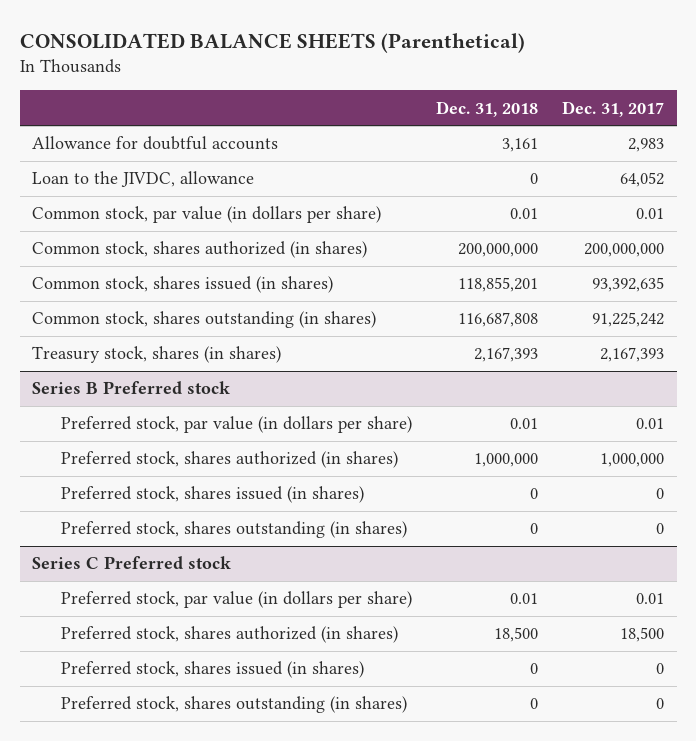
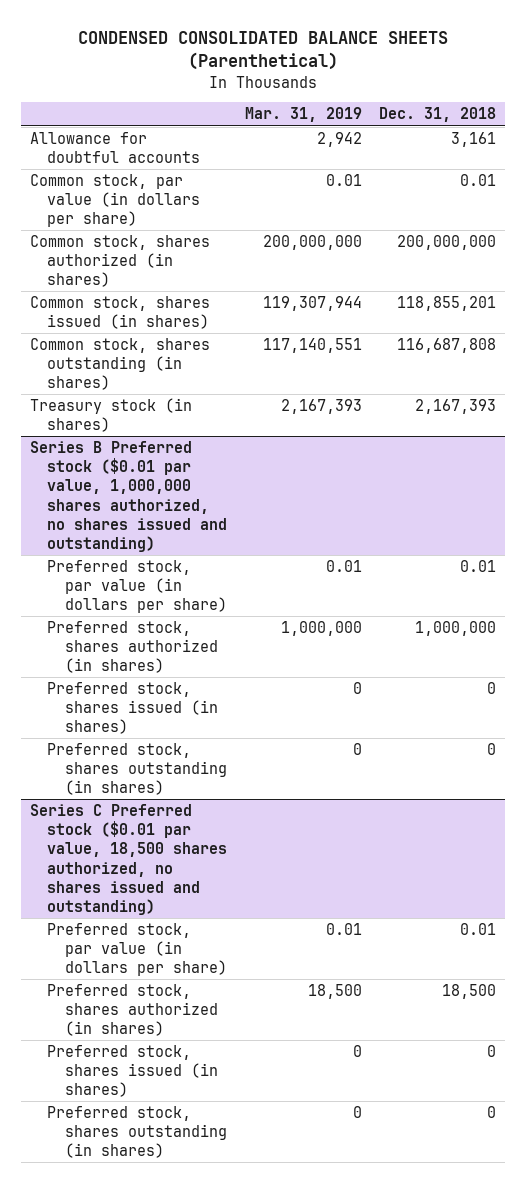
- CONSOLIDATED BALANCE SHEETS (Parenthetical)
+ CONDENSED CONSOLIDATED BALANCE SHEETS (Parenthetical)
- | Dec. 31, 2018 | Dec. 31, 2017
+ | Mar. 31, 2019 | Dec. 31, 2018
- Loan to the JIVDC, allowance | 0 | 64,052
- Treasury stock, shares (in shares) | 2,167,393 | 2,167,393
- Series B Preferred stock
+ Treasury stock (in shares) | 2,167,393 | 2,167,393
+ Series B Preferred stock ($0.01 par value, 1,000,000 shares authorized, no shares issued and outstanding)
- Series C Preferred stock
+ Series C Preferred stock ($0.01 par value, 18,500 shares authorized, no shares issued and outstanding)

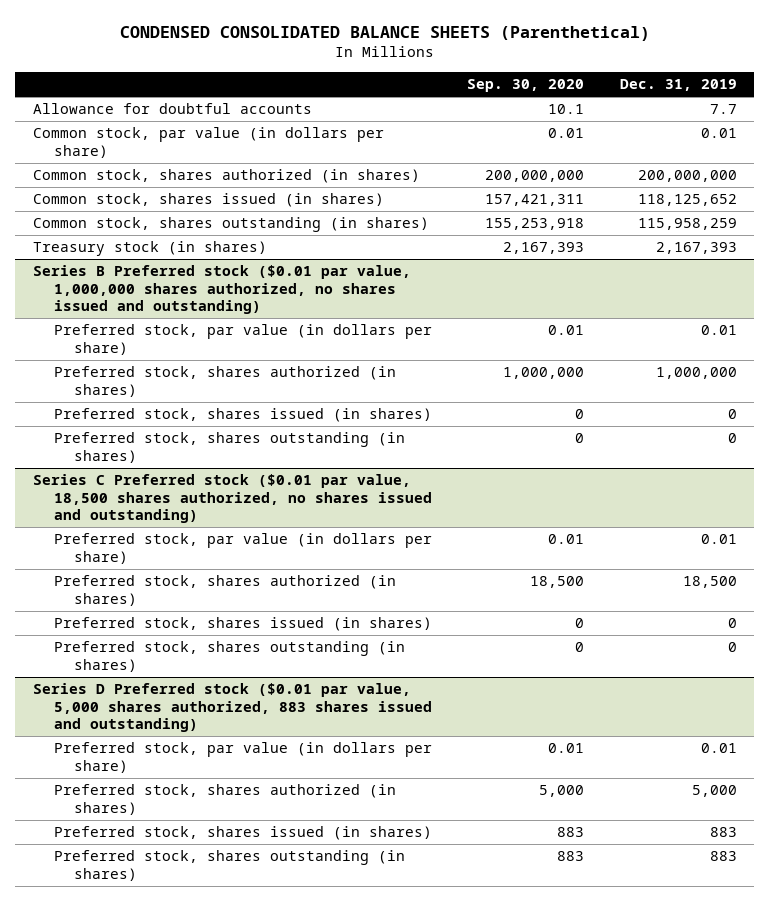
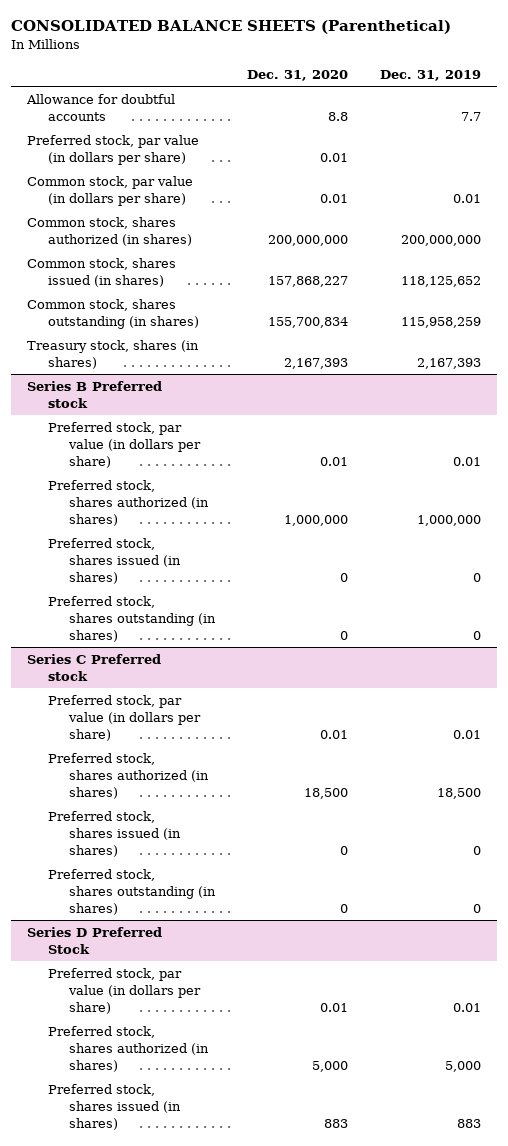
- CONDENSED CONSOLIDATED BALANCE SHEETS (Parenthetical)
+ CONSOLIDATED BALANCE SHEETS (Parenthetical)
- | Sep. 30, 2020 | Dec. 31, 2019
+ | Dec. 31, 2020 | Dec. 31, 2019
+ Preferred stock, par value (in dollars per share) | 0.01 |
- Treasury stock (in shares) | 2,167,393 | 2,167,393
- Series B Preferred stock ($0.01 par value, 1,000,000 shares authorized, no shares issued and outstanding)
+ Treasury stock, shares (in shares) | 2,167,393 | 2,167,393
+ Series B Preferred stock
- Series C Preferred stock ($0.01 par value, 18,500 shares authorized, no shares issued and outstanding)
+ Series C Preferred stock
- Series D Preferred stock ($0.01 par value, 5,000 shares authorized, 883 shares issued and outstanding)
+ Series D Preferred Stock
- Preferred stock, shares outstanding (in shares) | 883 | 883

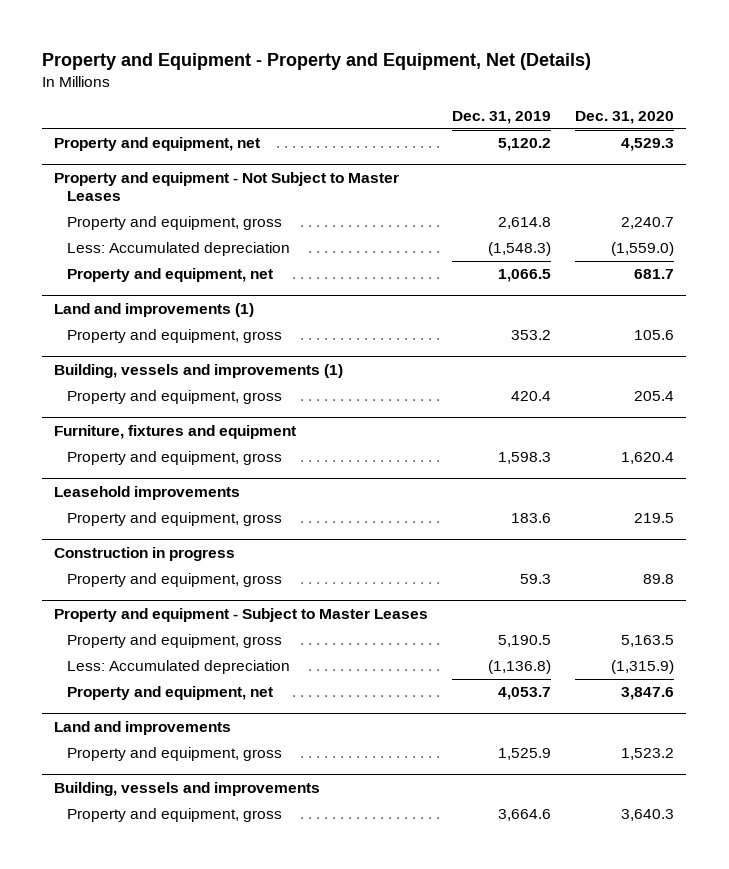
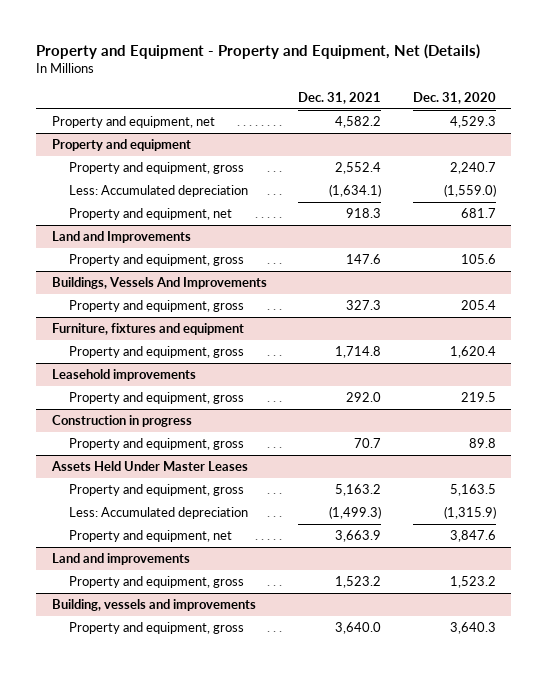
- | Dec. 31, 2019 | Dec. 31, 2020
+ | Dec. 31, 2021 | Dec. 31, 2020
- Property and equipment - Not Subject to Master Leases
+ Property and equipment
- Land and improvements (1)
+ Land and Improvements
- Building, vessels and improvements (1)
+ Buildings, Vessels And Improvements
- Property and equipment - Subject to Master Leases
+ Assets Held Under Master Leases

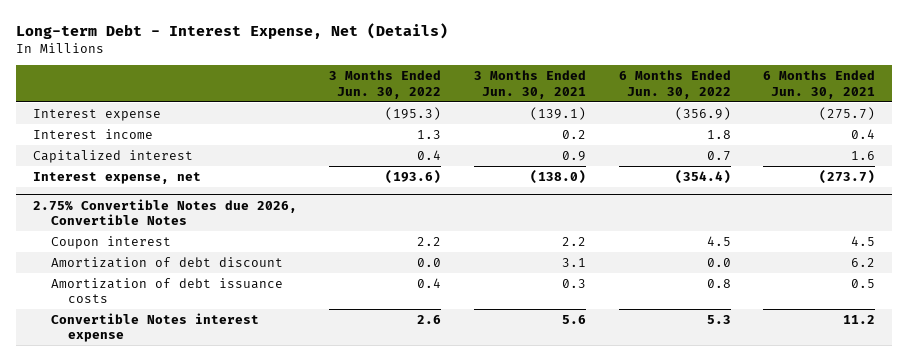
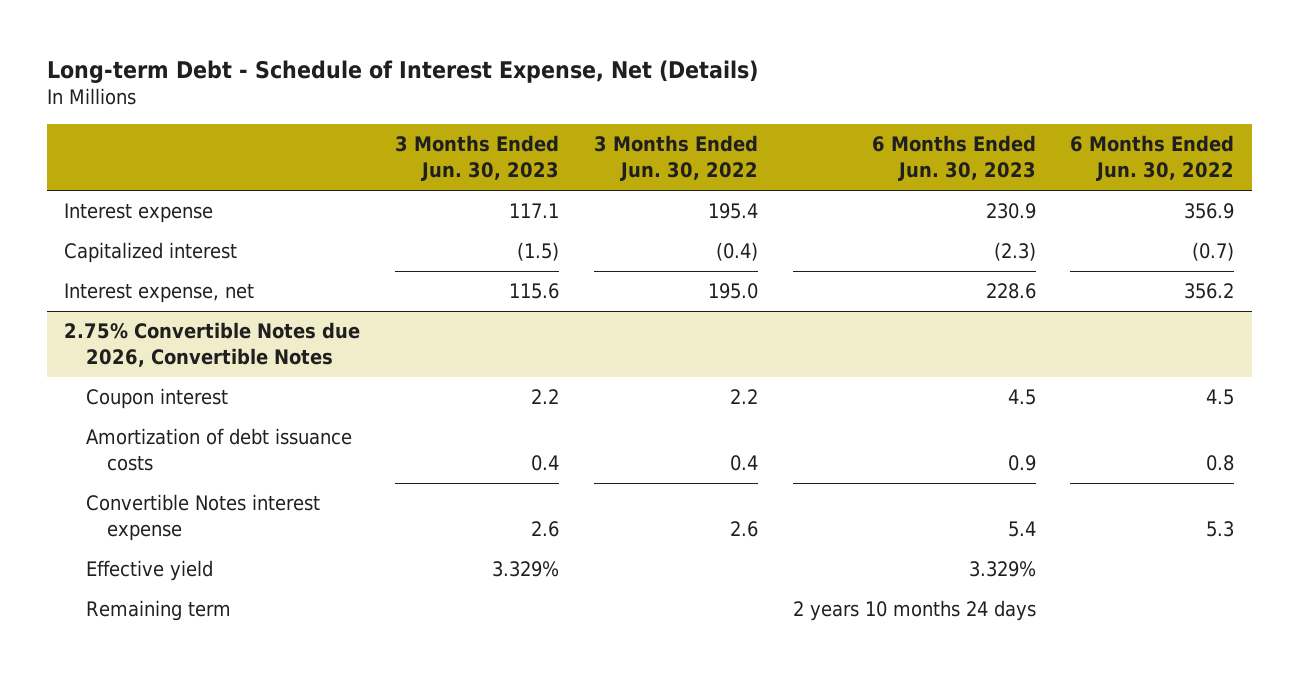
- Long-term Debt - Interest Expense, Net (Details)
+ Long-term Debt - Schedule of Interest Expense, Net (Details)
- | 3 Months Ended Jun. 30, 2022 | 3 Months Ended Jun. 30, 2021 | 6 Months Ended Jun. 30, 2022 | 6 Months Ended Jun. 30, 2021
+ | 3 Months Ended Jun. 30, 2023 | 3 Months Ended Jun. 30, 2022 | 6 Months Ended Jun. 30, 2023 | 6 Months Ended Jun. 30, 2022
- Interest expense | (195.3) | (139.1) | (356.9) | (275.7)
- Interest income | 1.3 | 0.2 | 1.8 | 0.4
- Capitalized interest | 0.4 | 0.9 | 0.7 | 1.6
- Interest expense, net | (193.6) | (138.0) | (354.4) | (273.7)
+ Interest expense | 117.1 | 195.4 | 230.9 | 356.9
+ Capitalized interest | (1.5) | (0.4) | (2.3) | (0.7)
+ Interest expense, net | 115.6 | 195.0 | 228.6 | 356.2
@ 2.75% Convertible Notes due 2026, Convertible Notes
- Amortization of debt discount | 0.0 | 3.1 | 0.0 | 6.2
+ Effective yield | 3.329% | | 3.329% |
+ Remaining term | | | 2 years 10 months 24 days |

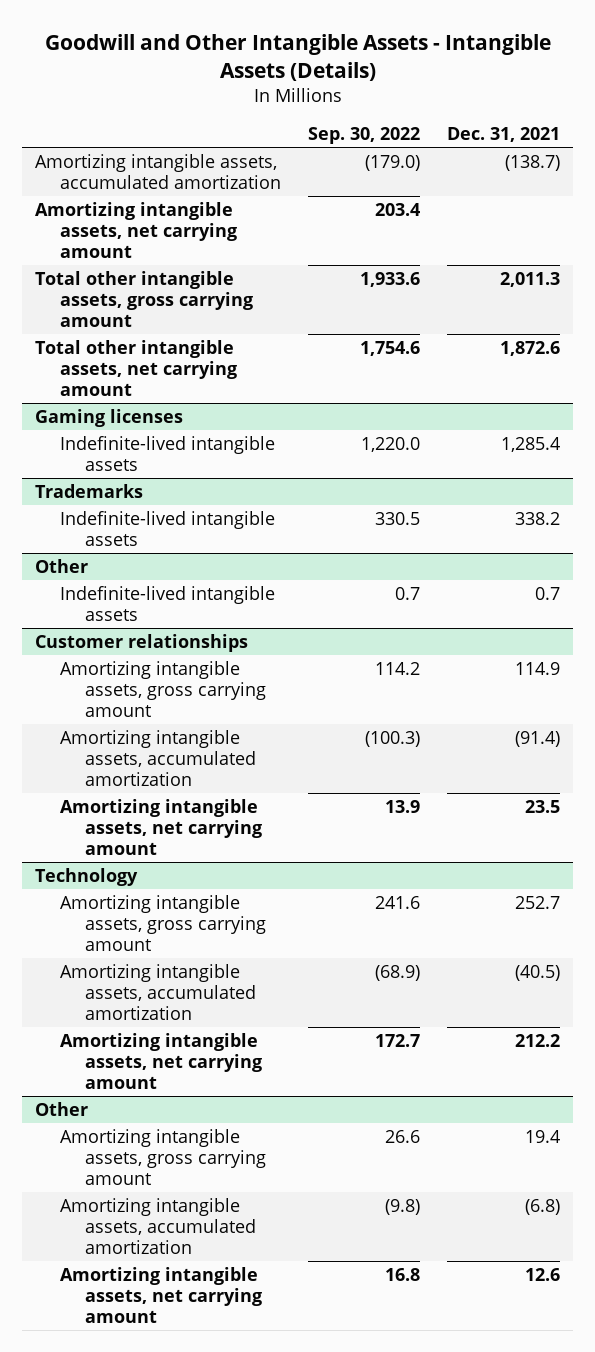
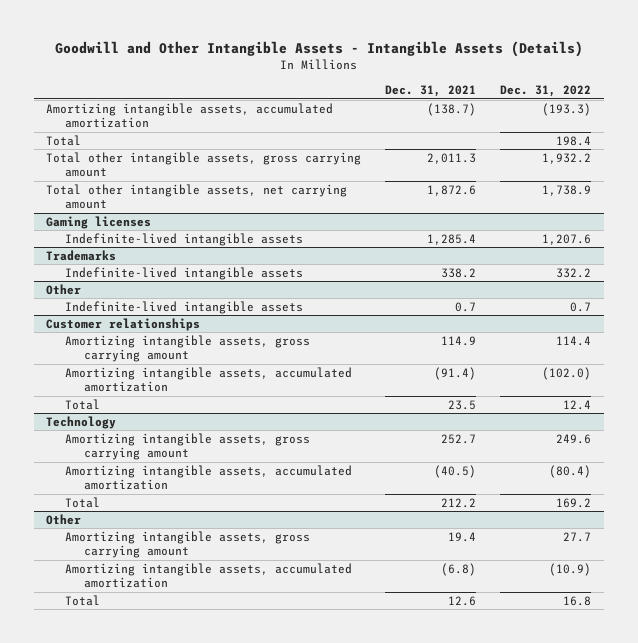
- | Sep. 30, 2022 | Dec. 31, 2021
+ | Dec. 31, 2021 | Dec. 31, 2022
- Amortizing intangible assets, net carrying amount | 203.4 |
+ Total | | 198.4
@ Customer relationships
- Amortizing intangible assets, net carrying amount | 13.9 | 23.5
+ Total | 23.5 | 12.4
@ Technology
- Amortizing intangible assets, net carrying amount | 172.7 | 212.2
+ Total | 212.2 | 169.2
@ Other
- Amortizing intangible assets, net carrying amount | 16.8 | 12.6
+ Total | 12.6 | 16.8

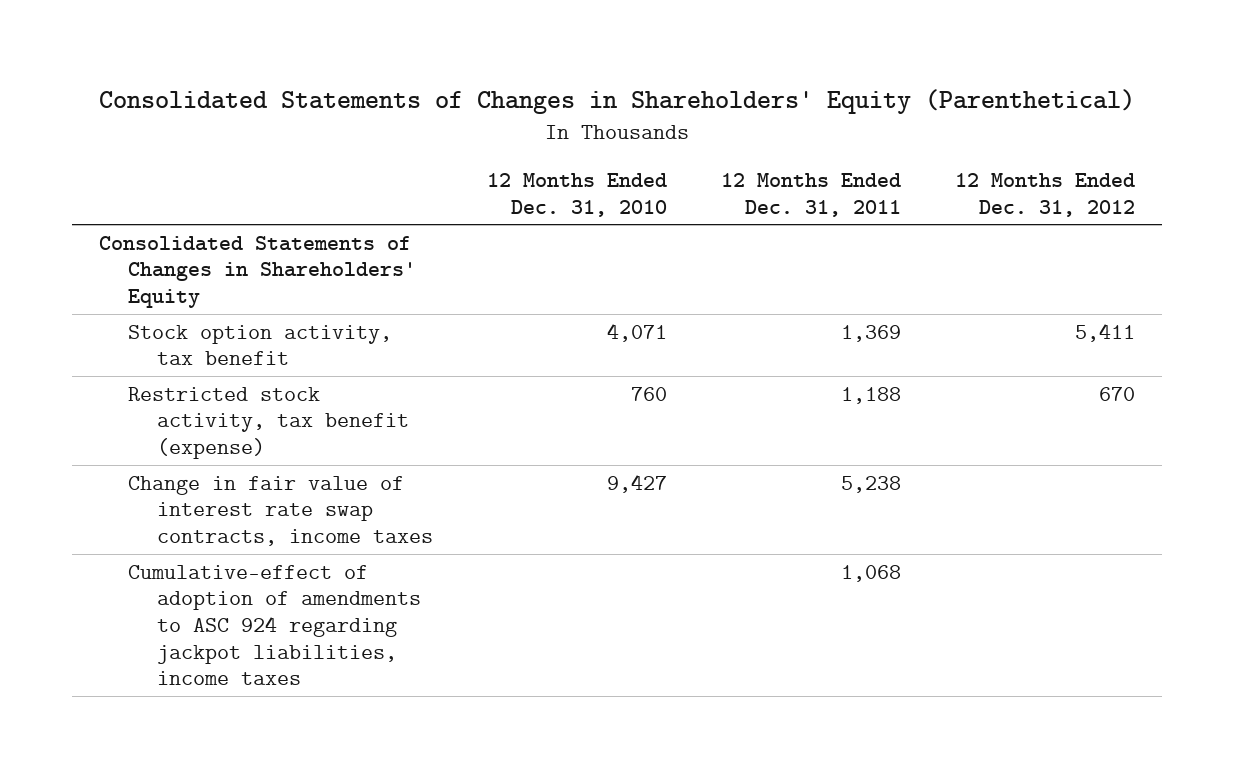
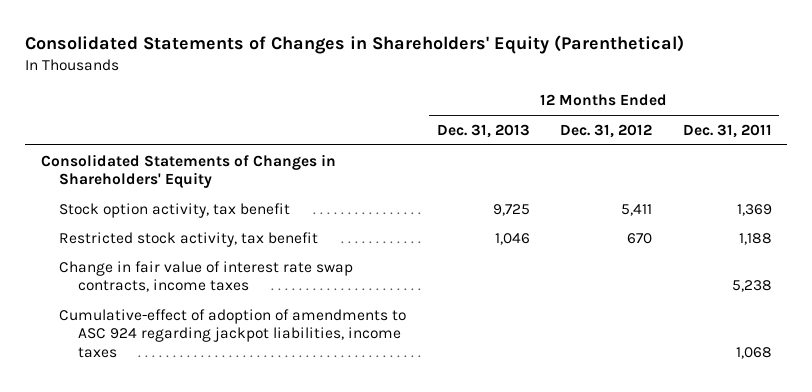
- | 12 Months Ended Dec. 31, 2010 | 12 Months Ended Dec. 31, 2011 | 12 Months Ended Dec. 31, 2012
+ | 12 Months Ended Dec. 31, 2013 | 12 Months Ended Dec. 31, 2012 | 12 Months Ended Dec. 31, 2011
- Restricted stock activity, tax benefit (expense) | 760 | 1,188 | 670
+ Restricted stock activity, tax benefit | 1,046 | 670 | 1,188

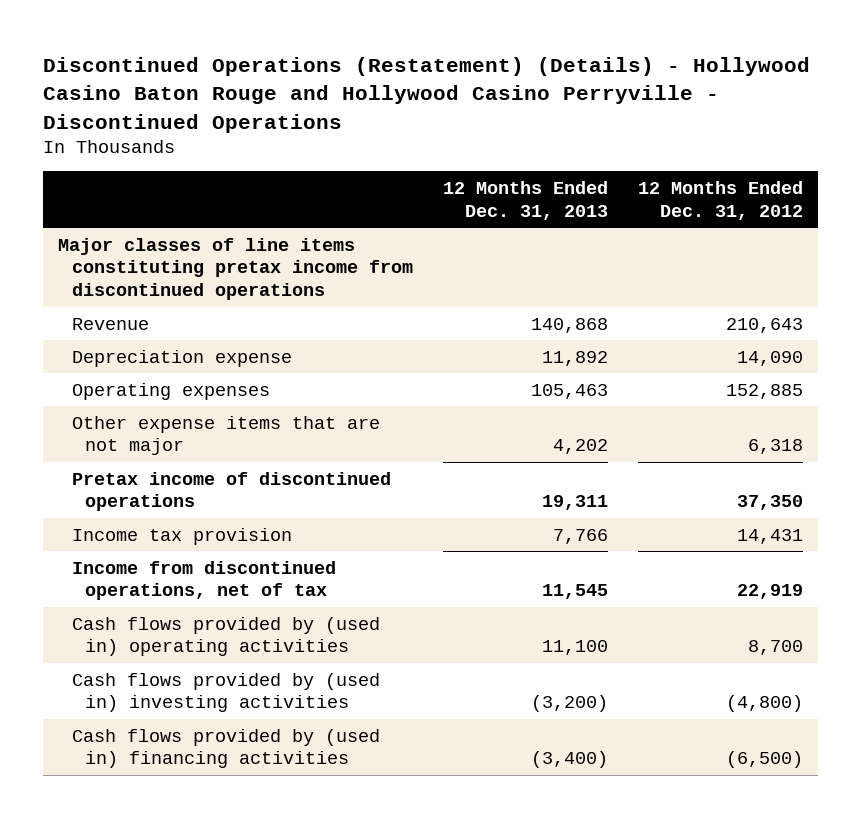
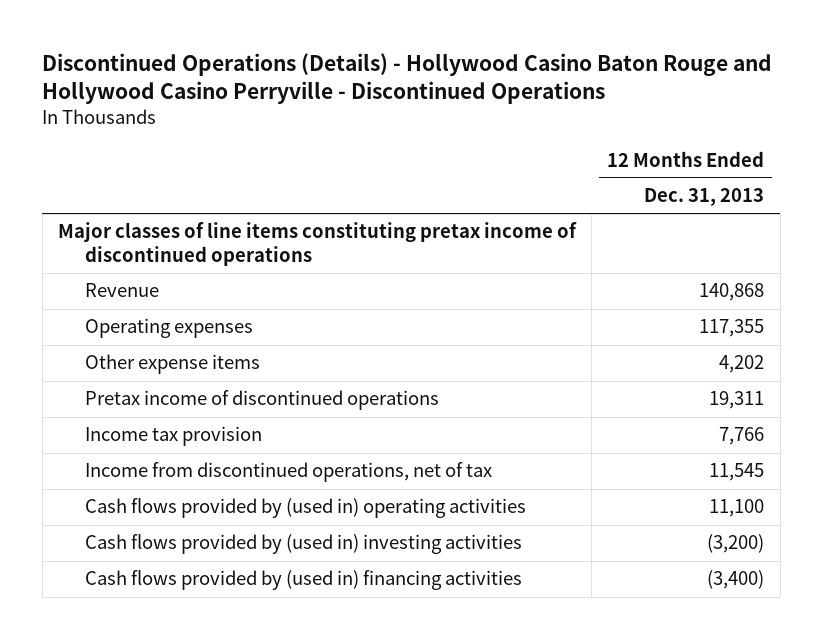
- Discontinued Operations (Restatement) (Details) - Hollywood Casino Baton Rouge and Hollywood Casino Perryville - Discontinued Operations
+ Discontinued Operations (Details) - Hollywood Casino Baton Rouge and Hollywood Casino Perryville - Discontinued Operations
- | 12 Months Ended Dec. 31, 2013 | 12 Months Ended Dec. 31, 2012
+ | 12 Months Ended Dec. 31, 2013
- Major classes of line items constituting pretax income from discontinued operations
+ Major classes of line items constituting pretax income of discontinued operations
- Depreciation expense | 11,892 | 14,090
- Operating expenses | 105,463 | 152,885
- Other expense items that are not major | 4,202 | 6,318
+ Operating expenses | 117,355
+ Other expense items | 4,202

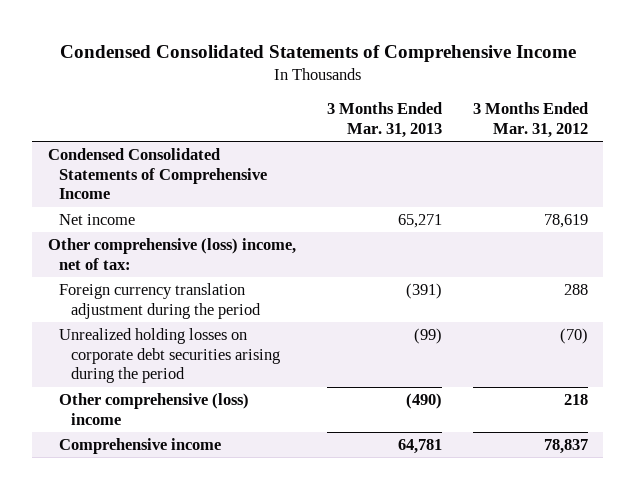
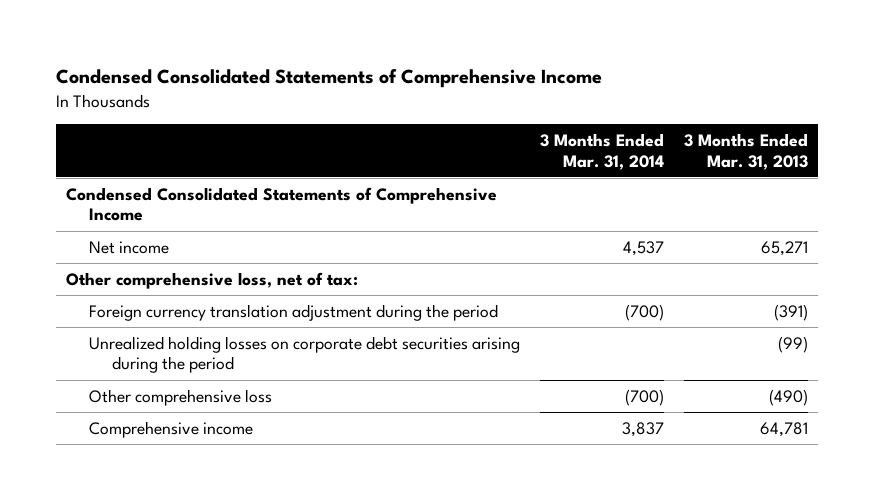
- | 3 Months Ended Mar. 31, 2013 | 3 Months Ended Mar. 31, 2012
+ | 3 Months Ended Mar. 31, 2014 | 3 Months Ended Mar. 31, 2013
- Other comprehensive (loss) income, net of tax:
+ Other comprehensive loss, net of tax:
- Other comprehensive (loss) income | (490) | 218
+ Other comprehensive loss | (700) | (490)

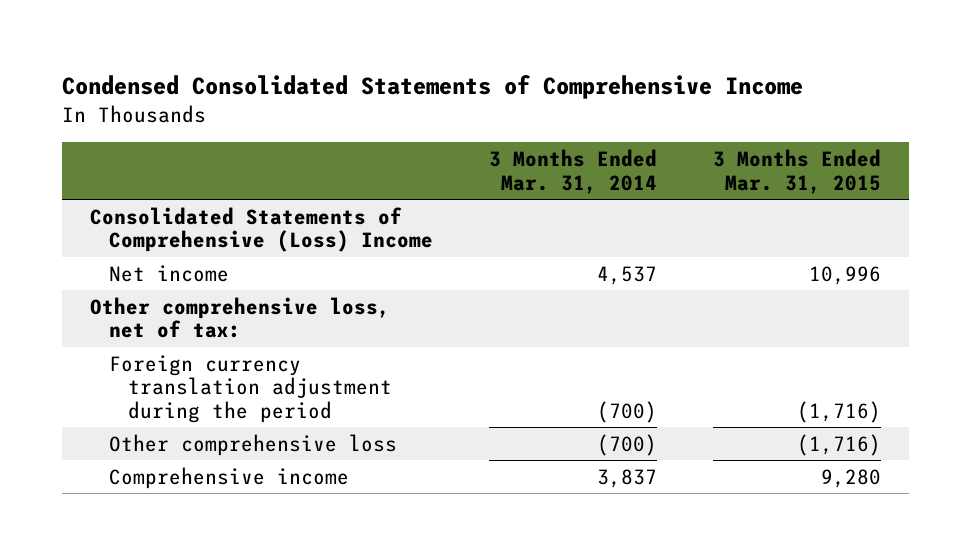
- | 3 Months Ended Mar. 31, 2014 | 3 Months Ended Mar. 31, 2013
+ | 3 Months Ended Mar. 31, 2014 | 3 Months Ended Mar. 31, 2015
- Condensed Consolidated Statements of Comprehensive Income
+ Consolidated Statements of Comprehensive (Loss) Income
- Unrealized holding losses on corporate debt securities arising during the period | | (99)

